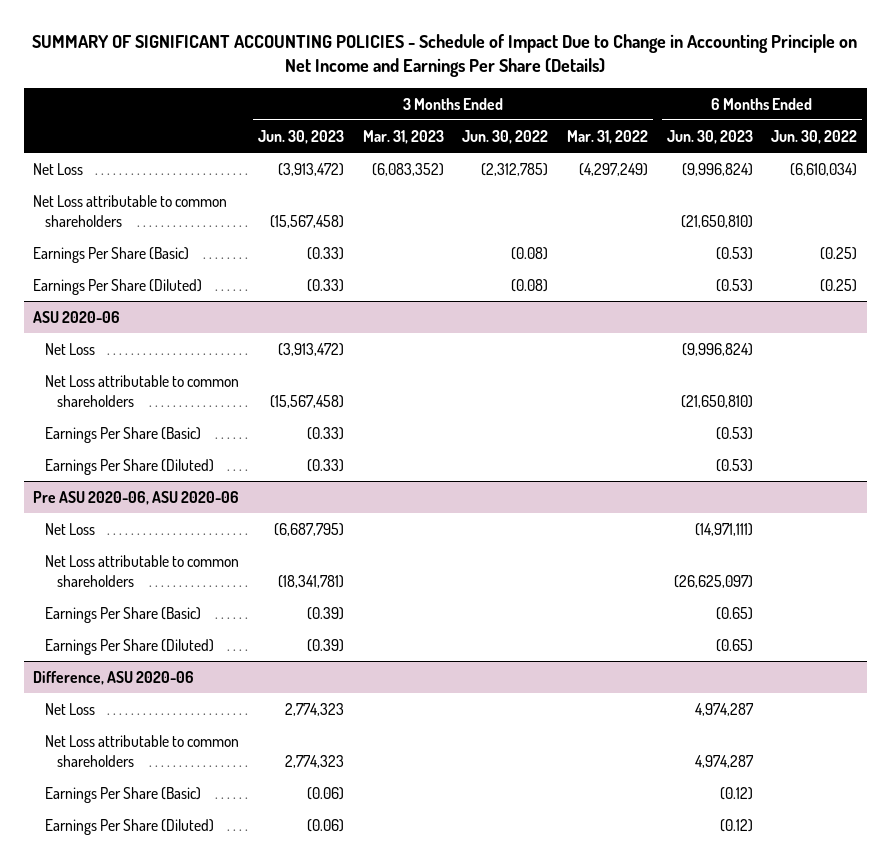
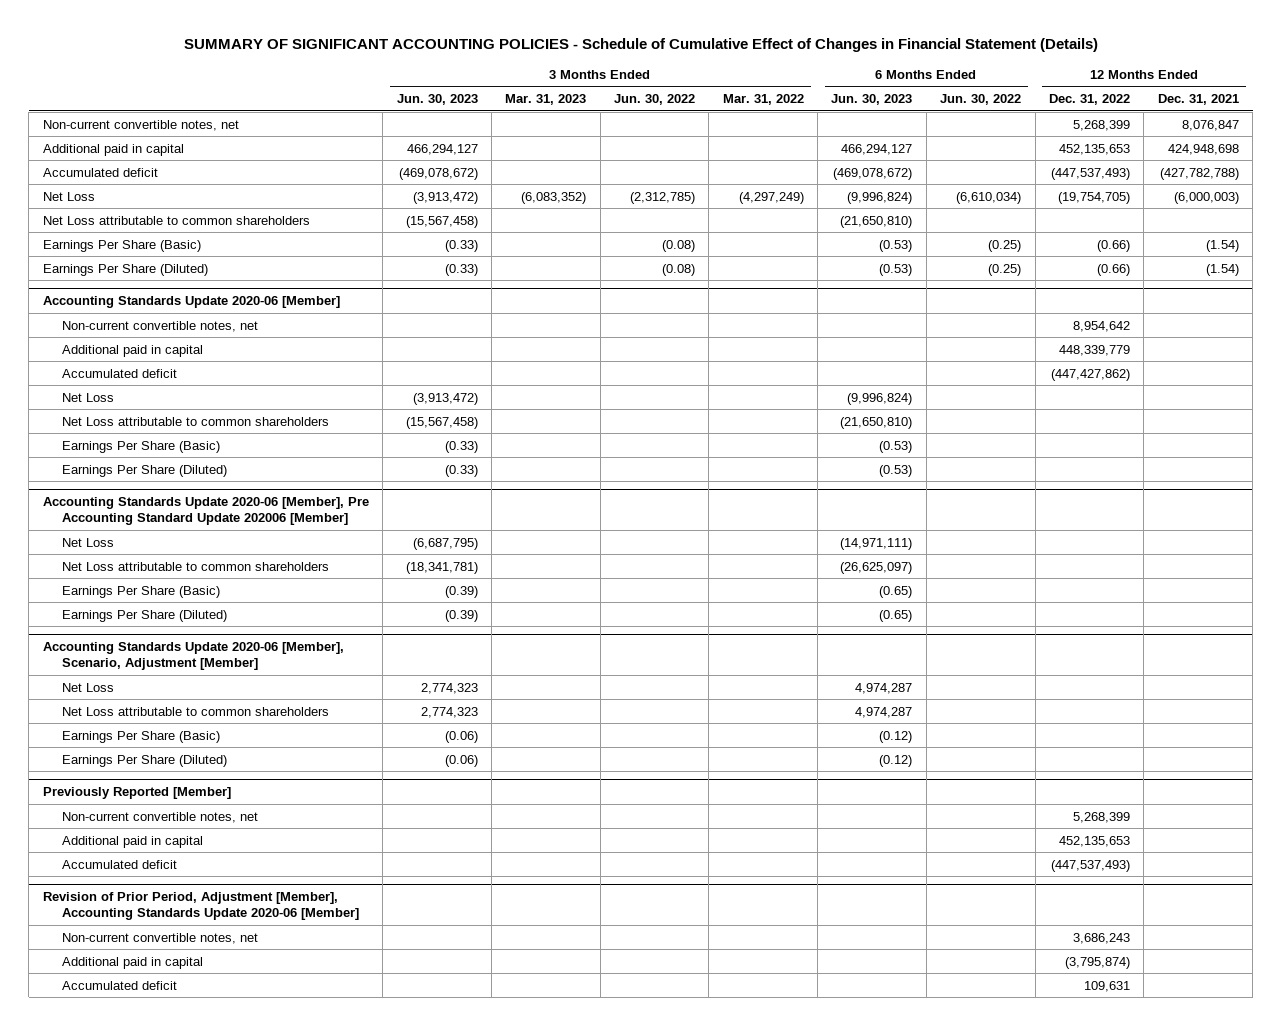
- SUMMARY OF SIGNIFICANT ACCOUNTING POLICIES - Schedule of Impact Due to Change in Accounting Principle on Net Income and Earnings Per Share (Details)
+ SUMMARY OF SIGNIFICANT ACCOUNTING POLICIES - Schedule of Cumulative Effect of Changes in Financial Statement (Details)
- | 3 Months Ended Jun. 30, 2023 | 3 Months Ended Mar. 31, 2023 | 3 Months Ended Jun. 30, 2022 | 3 Months Ended Mar. 31, 2022 | 6 Months Ended Jun. 30, 2023 | 6 Months Ended Jun. 30, 2022
+ | 3 Months Ended Jun. 30, 2023 | 3 Months Ended Mar. 31, 2023 | 3 Months Ended Jun. 30, 2022 | 3 Months Ended Mar. 31, 2022 | 6 Months Ended Jun. 30, 2023 | 6 Months Ended Jun. 30, 2022 | 12 Months Ended Dec. 31, 2022 | 12 Months Ended Dec. 31, 2021
+ Non-current convertible notes, net | | | | | | | 5,268,399 | 8,076,847
+ Additional paid in capital | 466,294,127 | | | | 466,294,127 | | 452,135,653 | 424,948,698
+ Accumulated deficit | (469,078,672) | | | | (469,078,672) | | (447,537,493) | (427,782,788)
- ASU 2020-06
+ Accounting Standards Update 2020-06 [Member]
+ Non-current convertible notes, net | | | | | | | 8,954,642 |
+ Additional paid in capital | | | | | | | 448,339,779 |
+ Accumulated deficit | | | | | | | (447,427,862) |
- Pre ASU 2020-06, ASU 2020-06
+ Accounting Standards Update 2020-06 [Member], Pre Accounting Standard Update 202006 [Member]
- Difference, ASU 2020-06
+ Accounting Standards Update 2020-06 [Member], Scenario, Adjustment [Member]
+ Previously Reported [Member]
+ Non-current convertible notes, net | | | | | | | 5,268,399 |
+ Additional paid in capital | | | | | | | 452,135,653 |
+ Accumulated deficit | | | | | | | (447,537,493) |
+ Revision of Prior Period, Adjustment [Member], Accounting Standards Update 2020-06 [Member]
+ Non-current convertible notes, net | | | | | | | 3,686,243 |
+ Additional paid in capital | | | | | | | (3,795,874) |
+ Accumulated deficit | | | | | | | 109,631 |

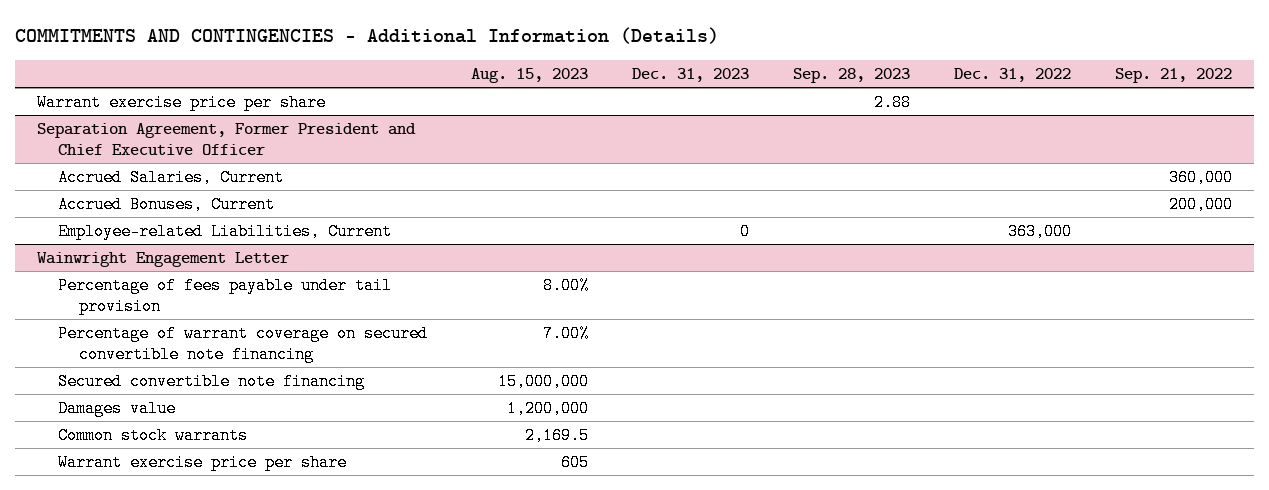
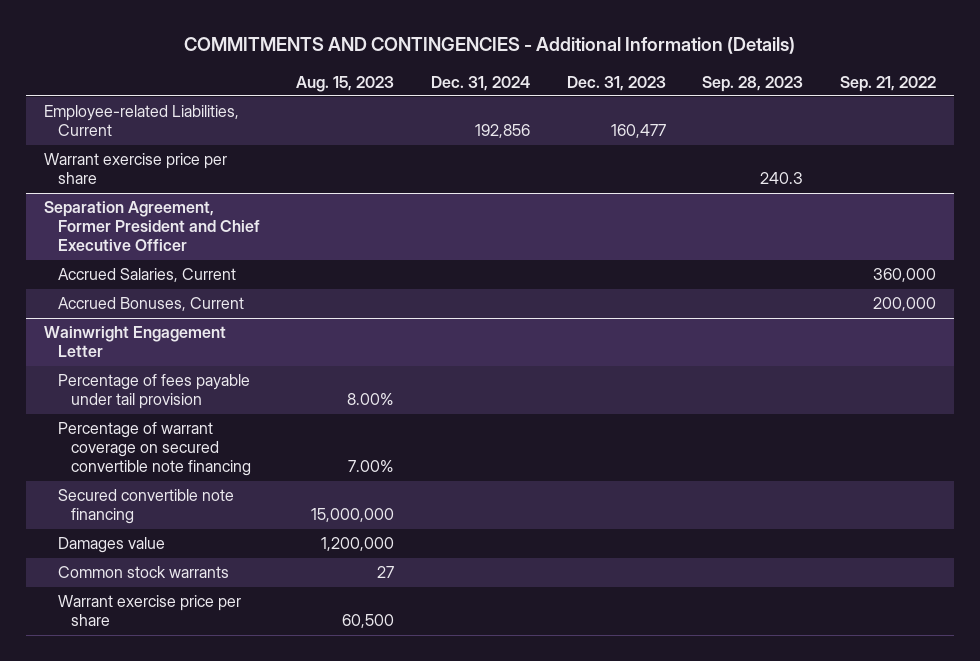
- | Aug. 15, 2023 | Dec. 31, 2023 | Sep. 28, 2023 | Dec. 31, 2022 | Sep. 21, 2022
+ | Aug. 15, 2023 | Dec. 31, 2024 | Dec. 31, 2023 | Sep. 28, 2023 | Sep. 21, 2022
- Warrant exercise price per share | | | 2.88 | |
+ Employee-related Liabilities, Current | | 192,856 | 160,477 | |
+ Warrant exercise price per share | | | | 240.3 |
@ Separation Agreement, Former President and Chief Executive Officer
- Employee-related Liabilities, Current | | 0 | | 363,000 |
@ Wainwright Engagement Letter
- Common stock warrants | 2,169.5 | | | |
- Warrant exercise price per share | 605 | | | |
+ Common stock warrants | 27 | | | |
+ Warrant exercise price per share | 60,500 | | | |

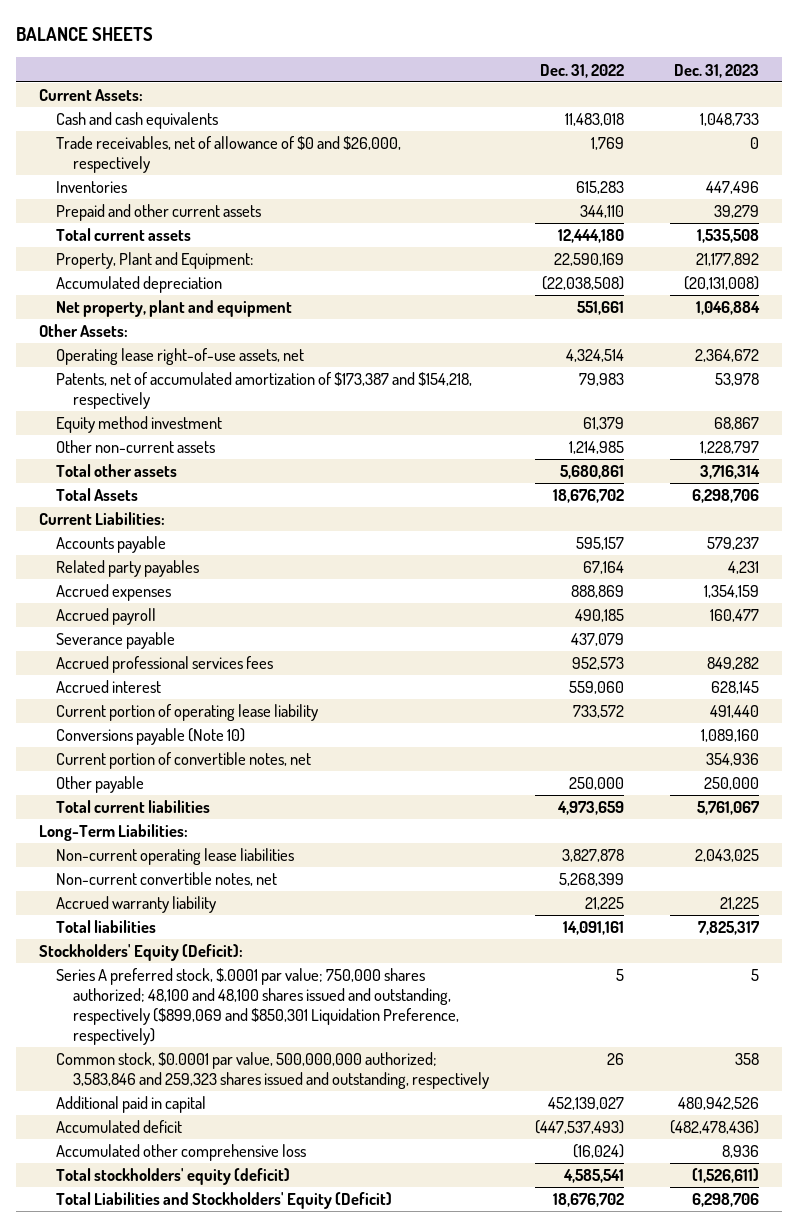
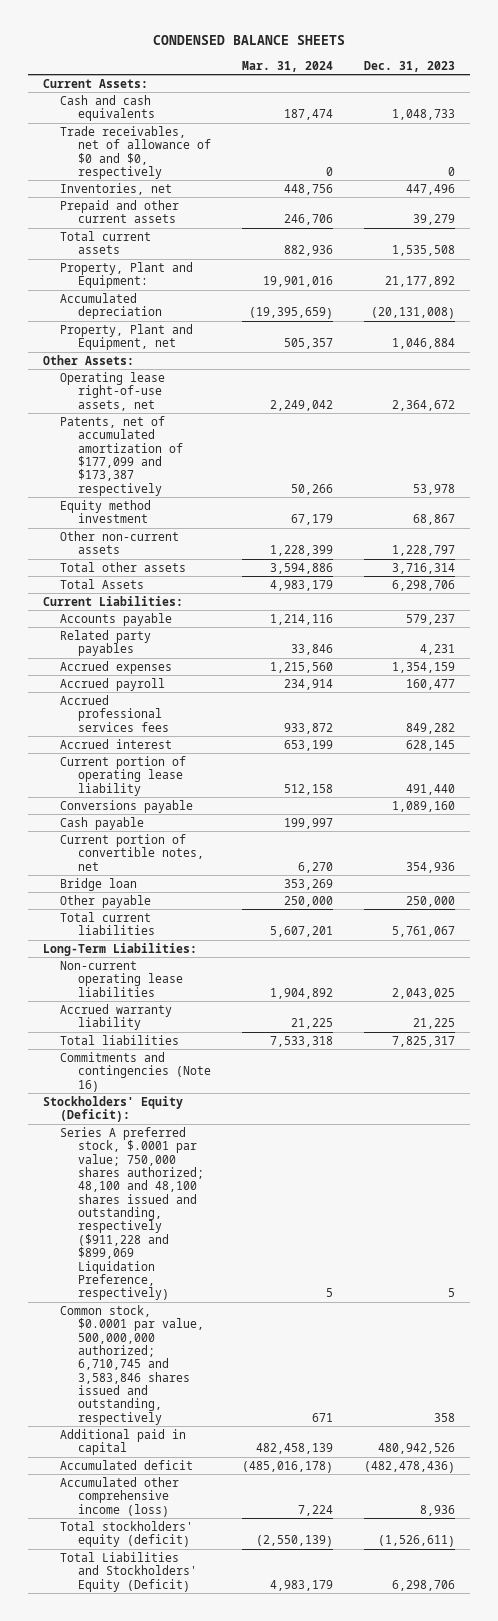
- BALANCE SHEETS
+ CONDENSED BALANCE SHEETS
- | Dec. 31, 2022 | Dec. 31, 2023
+ | Mar. 31, 2024 | Dec. 31, 2023
- Trade receivables, net of allowance of $0 and $26,000, respectively | 1,769 | 0
- Inventories | 615,283 | 447,496
+ Trade receivables, net of allowance of $0 and $0, respectively | 0 | 0
+ Inventories, net | 448,756 | 447,496
- Net property, plant and equipment | 551,661 | 1,046,884
+ Property, Plant and Equipment, net | 505,357 | 1,046,884
- Patents, net of accumulated amortization of $173,387 and $154,218, respectively | 79,983 | 53,978
+ Patents, net of accumulated amortization of $177,099 and $173,387 respectively | 50,266 | 53,978
- Severance payable | 437,079 |
- Conversions payable (Note 10) | | 1,089,160
+ Conversions payable | | 1,089,160
+ Cash payable | 199,997 |
+ Bridge loan | 353,269 |
- Non-current convertible notes, net | 5,268,399 |
+ Commitments and contingencies (Note 16)
- Series A preferred stock, $.0001 par value; 750,000 shares authorized; 48,100 and 48,100 shares issued and outstanding, respectively ($899,069 and $850,301 Liquidation Preference, respectively) | 5 | 5
- Common stock, $0.0001 par value, 500,000,000 authorized; 3,583,846 and 259,323 shares issued and outstanding, respectively | 26 | 358
+ Series A preferred stock, $.0001 par value; 750,000 shares authorized; 48,100 and 48,100 shares issued and outstanding, respectively ($911,228 and $899,069 Liquidation Preference, respectively) | 5 | 5
+ Common stock, $0.0001 par value, 500,000,000 authorized; 6,710,745 and 3,583,846 shares issued and outstanding, respectively | 671 | 358
- Accumulated other comprehensive loss | (16,024) | 8,936
+ Accumulated other comprehensive income (loss) | 7,224 | 8,936

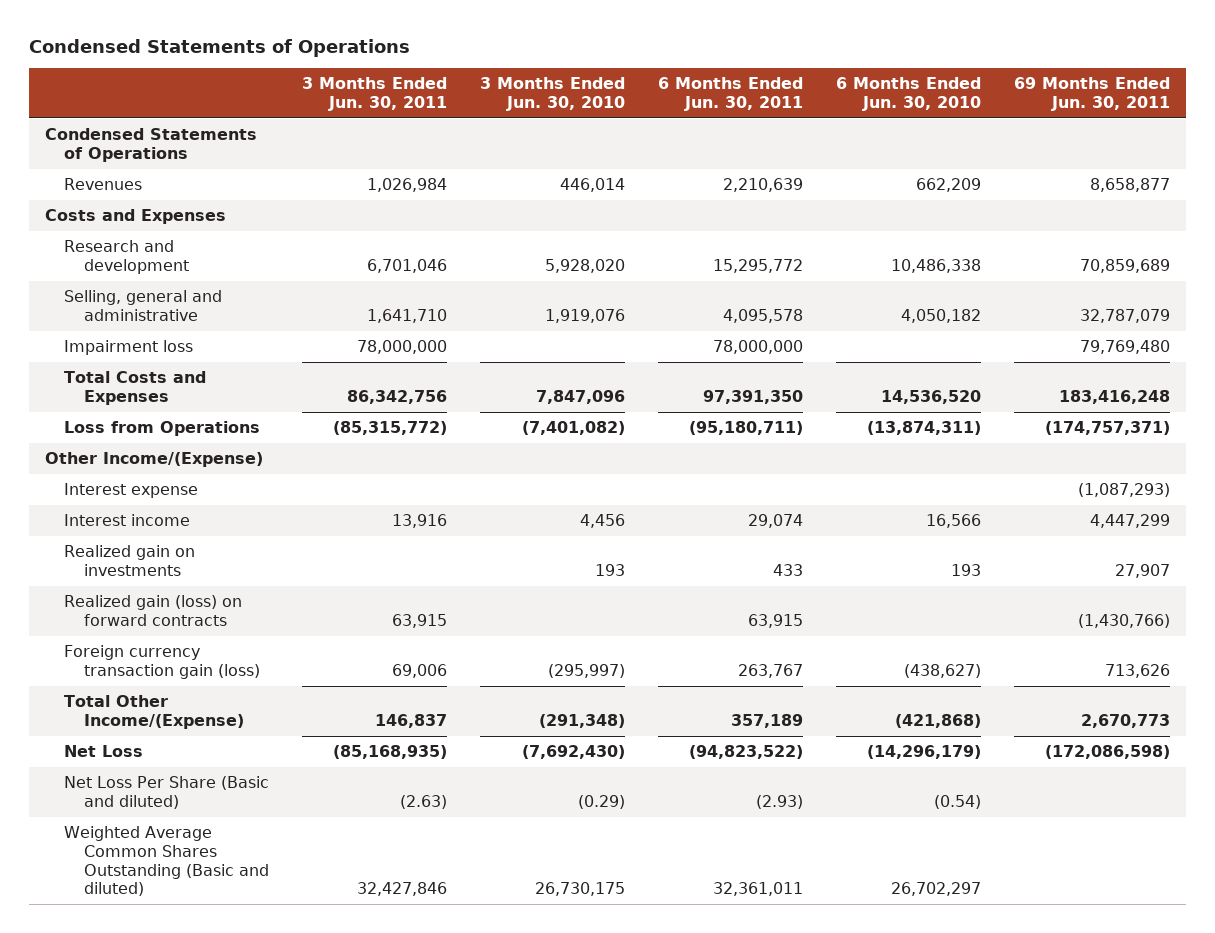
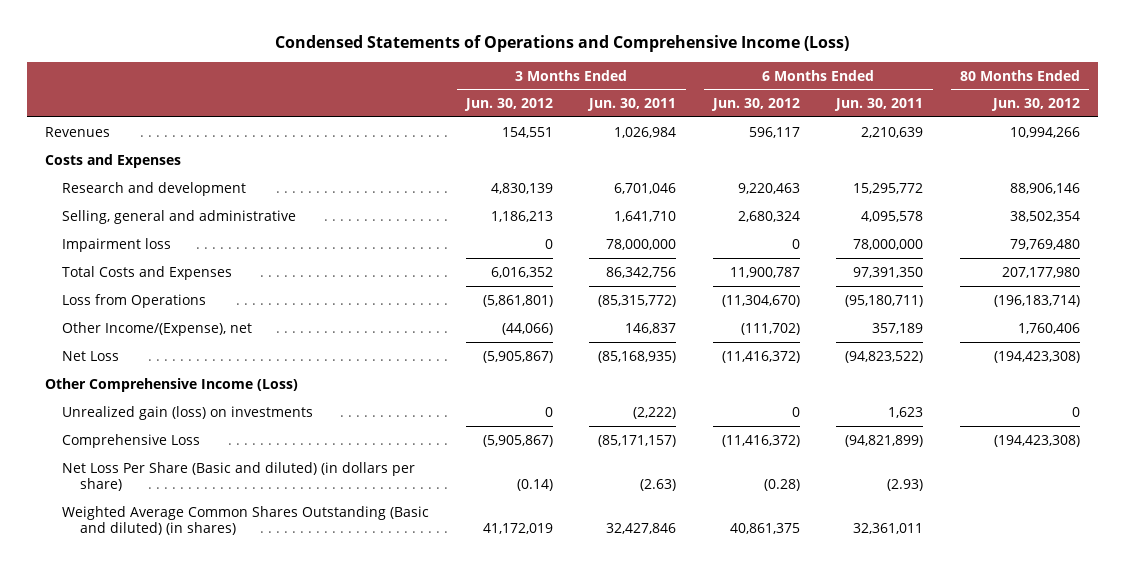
- Condensed Statements of Operations
+ Condensed Statements of Operations and Comprehensive Income (Loss)
- | 3 Months Ended Jun. 30, 2011 | 3 Months Ended Jun. 30, 2010 | 6 Months Ended Jun. 30, 2011 | 6 Months Ended Jun. 30, 2010 | 69 Months Ended Jun. 30, 2011
+ | 3 Months Ended Jun. 30, 2012 | 3 Months Ended Jun. 30, 2011 | 6 Months Ended Jun. 30, 2012 | 6 Months Ended Jun. 30, 2011 | 80 Months Ended Jun. 30, 2012
- Condensed Statements of Operations
- Other Income/(Expense)
- Interest expense | | | | | (1,087,293)
- Interest income | 13,916 | 4,456 | 29,074 | 16,566 | 4,447,299
- Realized gain on investments | | 193 | 433 | 193 | 27,907
- Realized gain (loss) on forward contracts | 63,915 | | 63,915 | | (1,430,766)
- Foreign currency transaction gain (loss) | 69,006 | (295,997) | 263,767 | (438,627) | 713,626
- Total Other Income/(Expense) | 146,837 | (291,348) | 357,189 | (421,868) | 2,670,773
+ Other Income/(Expense), net | (44,066) | 146,837 | (111,702) | 357,189 | 1,760,406
- Net Loss Per Share (Basic and diluted) | (2.63) | (0.29) | (2.93) | (0.54) |
- Weighted Average Common Shares Outstanding (Basic and diluted) | 32,427,846 | 26,730,175 | 32,361,011 | 26,702,297 |
+ Other Comprehensive Income (Loss)
+ Unrealized gain (loss) on investments | 0 | (2,222) | 0 | 1,623 | 0
+ Comprehensive Loss | (5,905,867) | (85,171,157) | (11,416,372) | (94,821,899) | (194,423,308)
+ Net Loss Per Share (Basic and diluted) (in dollars per share) | (0.14) | (2.63) | (0.28) | (2.93) |
+ Weighted Average Common Shares Outstanding (Basic and diluted) (in shares) | 41,172,019 | 32,427,846 | 40,861,375 | 32,361,011 |

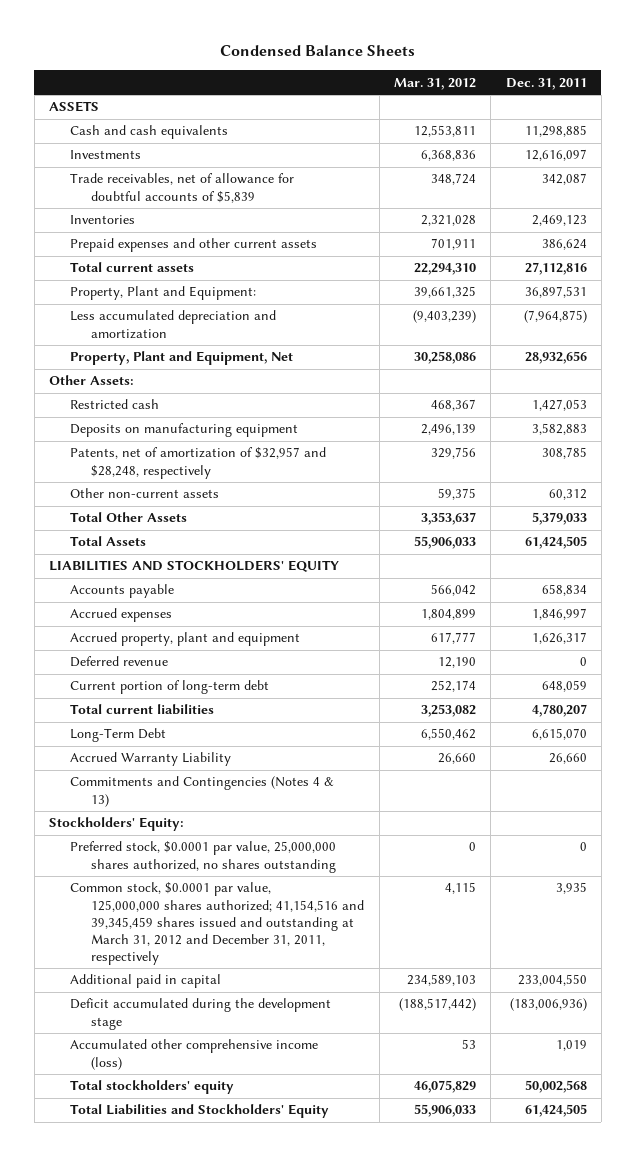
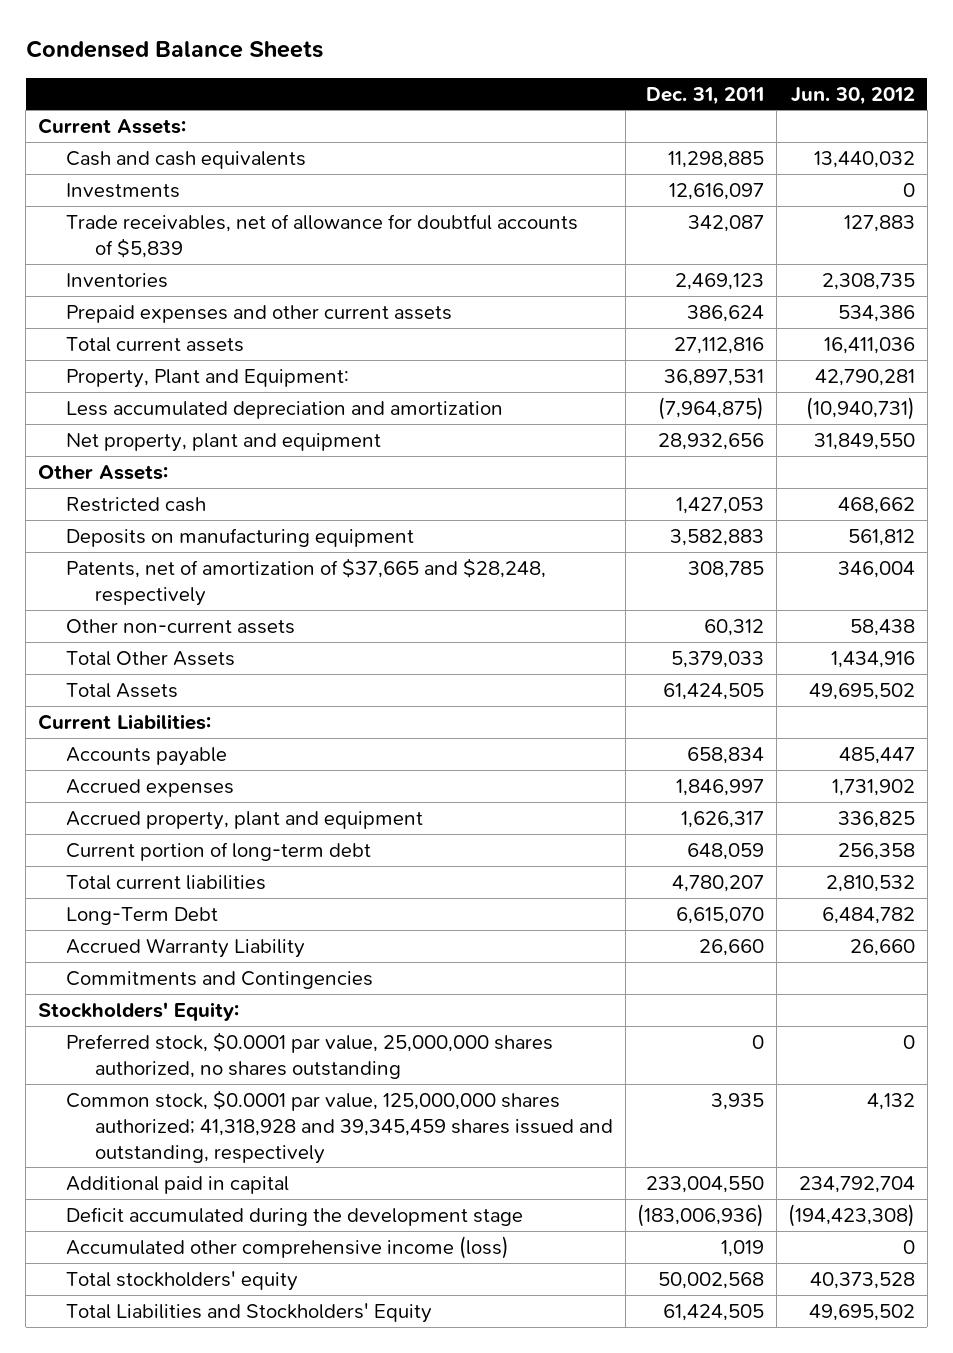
- | Mar. 31, 2012 | Dec. 31, 2011
+ | Dec. 31, 2011 | Jun. 30, 2012
- ASSETS
+ Current Assets:
- Property, Plant and Equipment, Net | 30,258,086 | 28,932,656
+ Net property, plant and equipment | 28,932,656 | 31,849,550
- Patents, net of amortization of $32,957 and $28,248, respectively | 329,756 | 308,785
+ Patents, net of amortization of $37,665 and $28,248, respectively | 308,785 | 346,004
- LIABILITIES AND STOCKHOLDERS' EQUITY
+ Current Liabilities:
- Deferred revenue | 12,190 | 0
- Commitments and Contingencies (Notes 4 & 13)
+ Commitments and Contingencies
- Common stock, $0.0001 par value, 125,000,000 shares authorized; 41,154,516 and 39,345,459 shares issued and outstanding at March 31, 2012 and December 31, 2011, respectively | 4,115 | 3,935
+ Common stock, $0.0001 par value, 125,000,000 shares authorized; 41,318,928 and 39,345,459 shares issued and outstanding, respectively | 3,935 | 4,132

